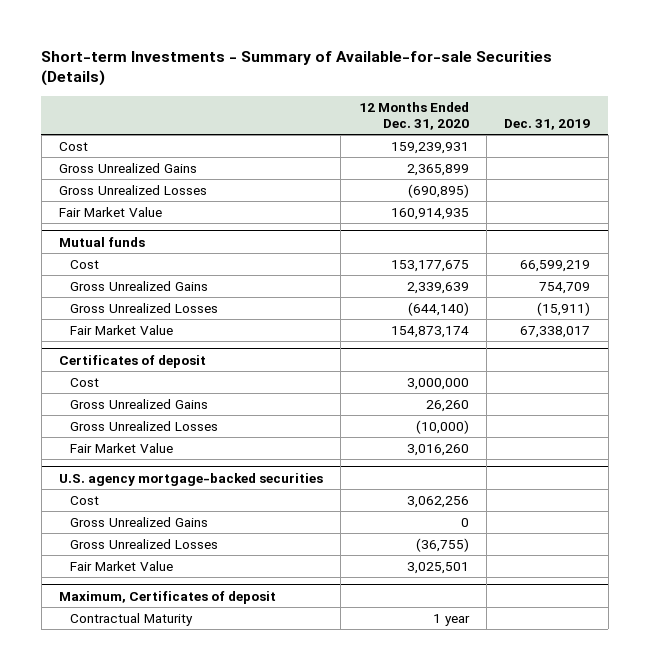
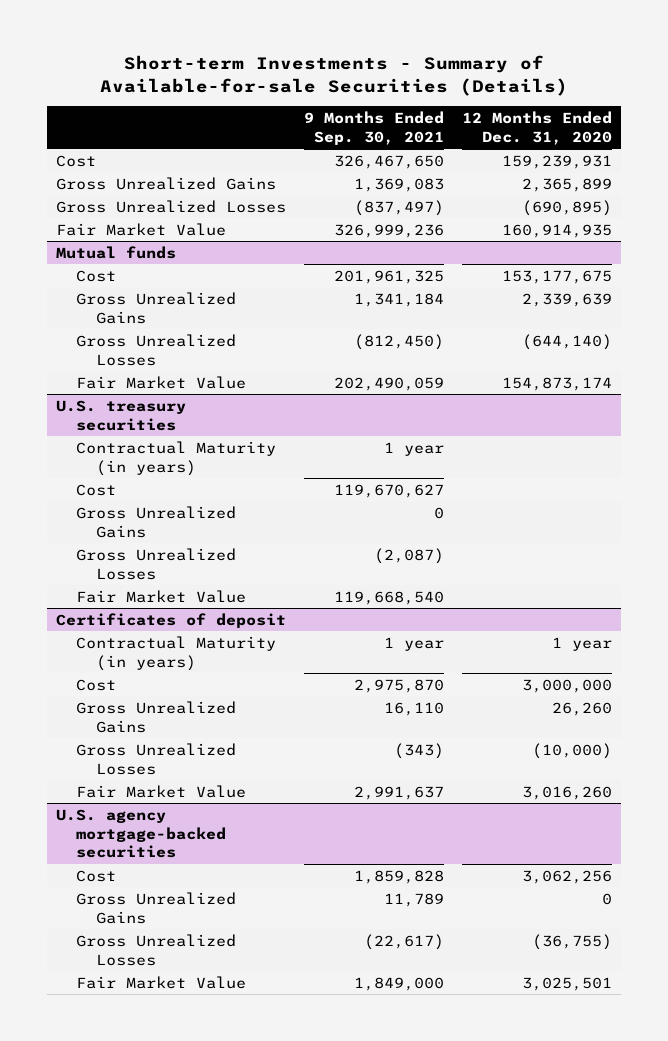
- | 12 Months Ended Dec. 31, 2020 | Dec. 31, 2019
+ | 9 Months Ended Sep. 30, 2021 | 12 Months Ended Dec. 31, 2020
+ U.S. treasury securities
+ Contractual Maturity (in years) | 1 year |
+ Cost | 119,670,627 |
+ Gross Unrealized Gains | 0 |
+ Gross Unrealized Losses | (2,087) |
+ Fair Market Value | 119,668,540 |
@ Certificates of deposit
+ Contractual Maturity (in years) | 1 year | 1 year
- Maximum, Certificates of deposit
- Contractual Maturity | 1 year |

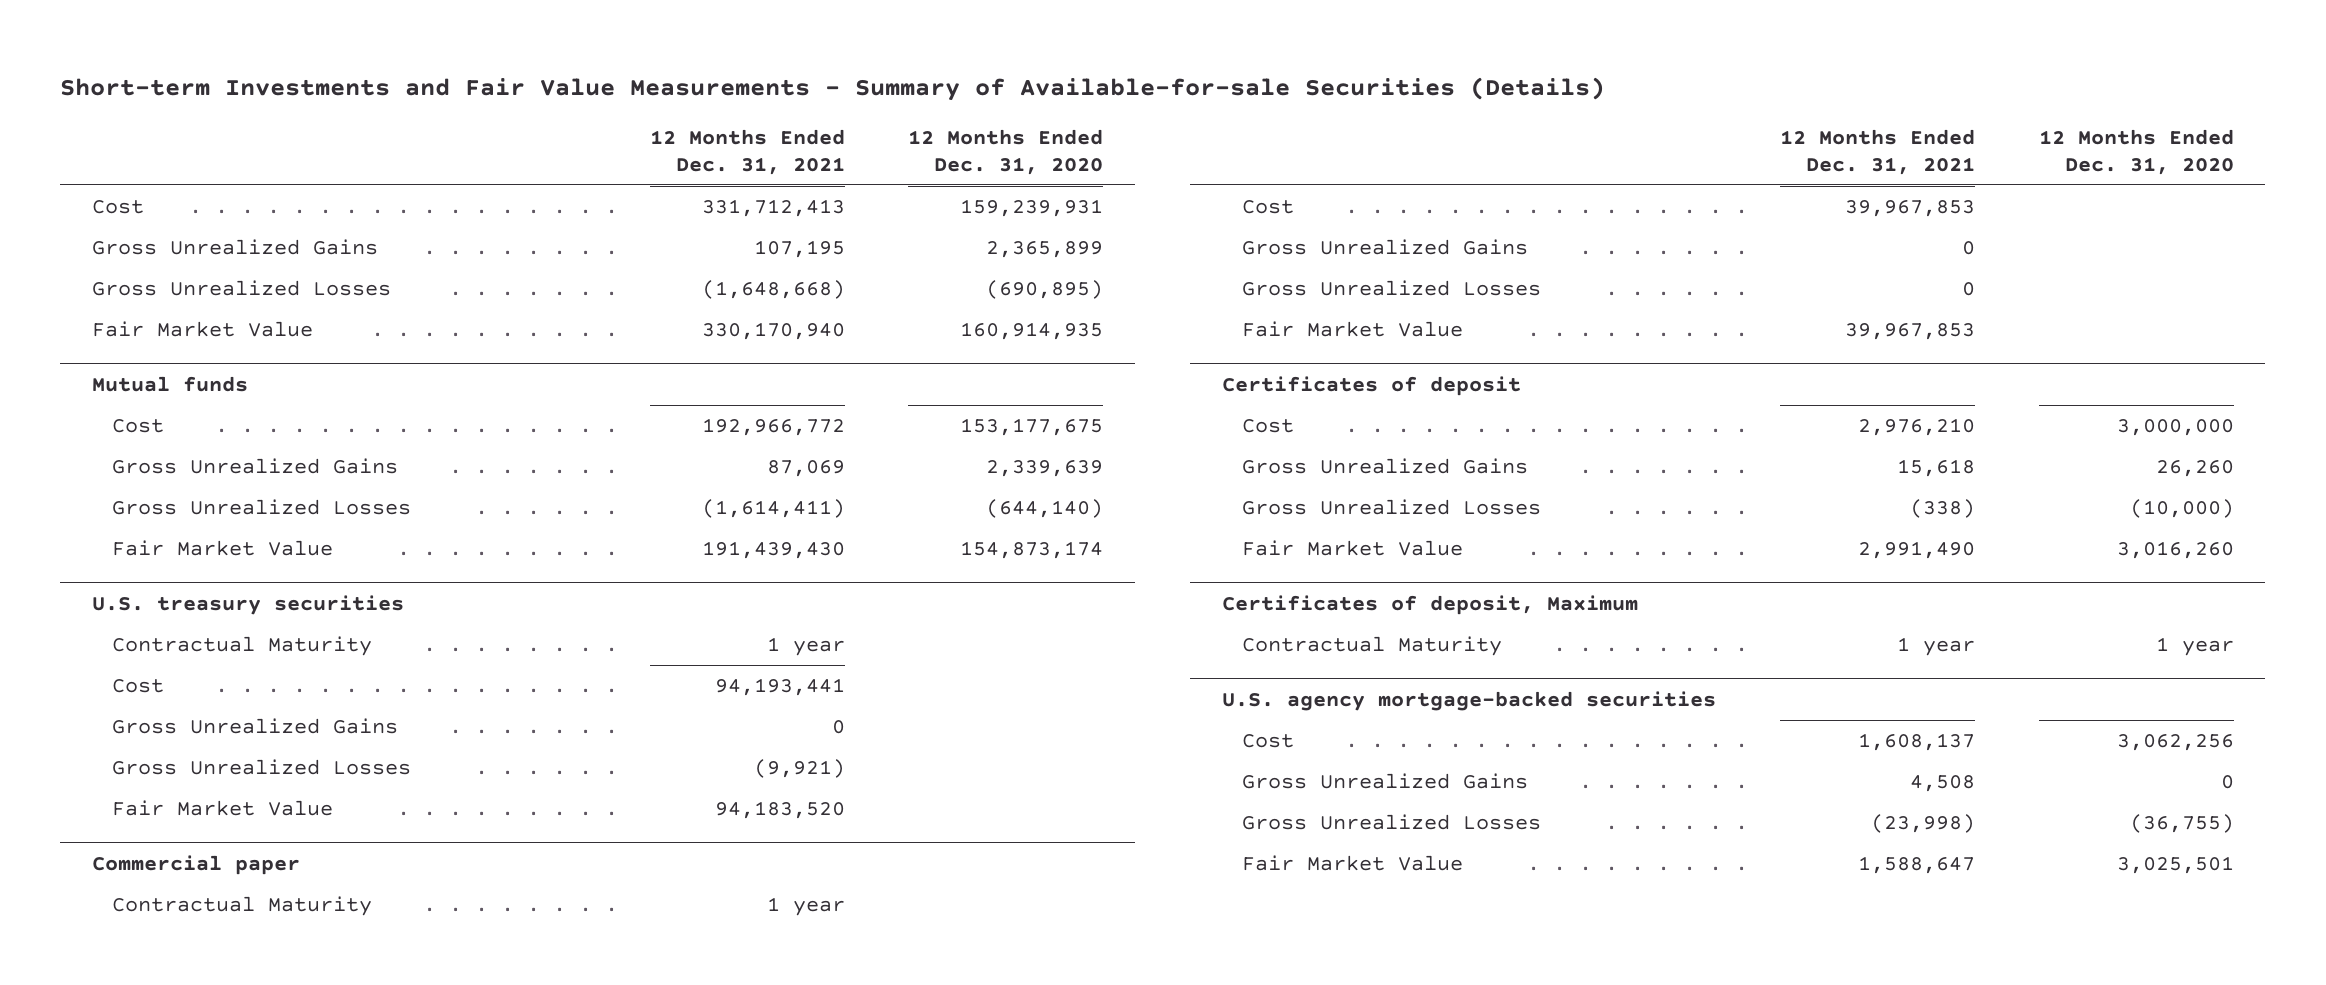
- Short-term Investments - Summary of Available-for-sale Securities (Details)
+ Short-term Investments and Fair Value Measurements - Summary of Available-for-sale Securities (Details)
- | 9 Months Ended Sep. 30, 2021 | 12 Months Ended Dec. 31, 2020
+ | 12 Months Ended Dec. 31, 2021 | 12 Months Ended Dec. 31, 2020
@ U.S. treasury securities
- Contractual Maturity (in years) | 1 year |
+ Contractual Maturity | 1 year |
+ Commercial paper
+ Contractual Maturity | 1 year |
+ Cost | 39,967,853 |
+ Gross Unrealized Gains | 0 |
+ Gross Unrealized Losses | 0 |
+ Fair Market Value | 39,967,853 |
@ Certificates of deposit
- Contractual Maturity (in years) | 1 year | 1 year
+ Certificates of deposit, Maximum
+ Contractual Maturity | 1 year | 1 year

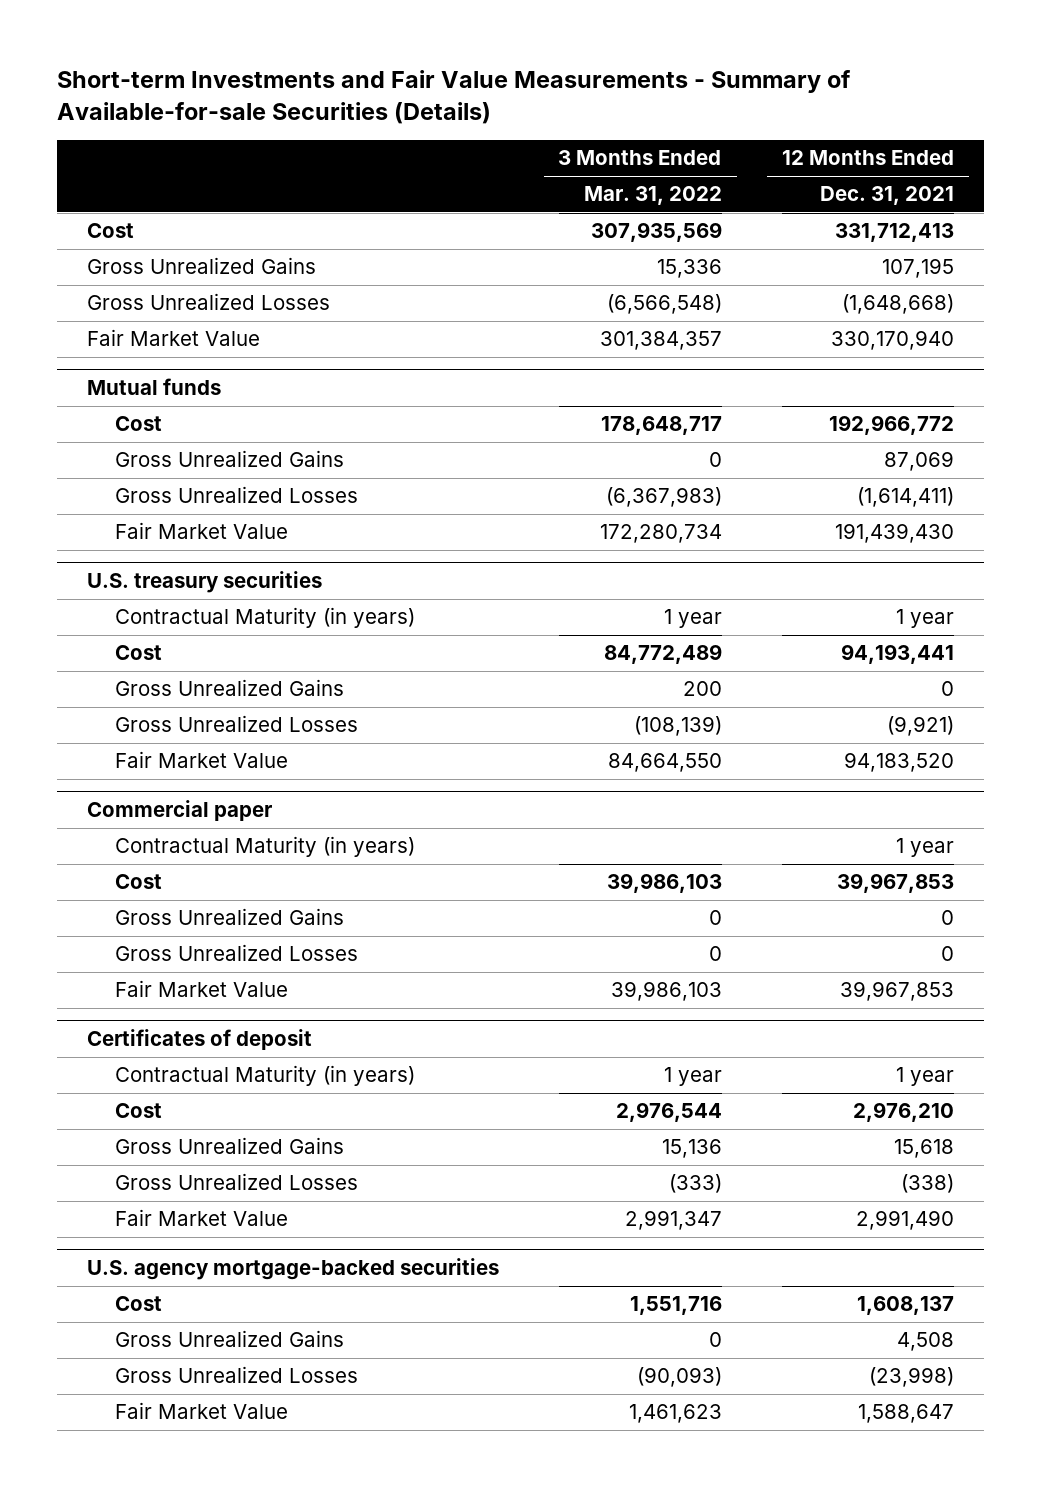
- | 12 Months Ended Dec. 31, 2021 | 12 Months Ended Dec. 31, 2020
+ | 3 Months Ended Mar. 31, 2022 | 12 Months Ended Dec. 31, 2021
@ U.S. treasury securities
- Contractual Maturity | 1 year |
+ Contractual Maturity (in years) | 1 year | 1 year
@ Commercial paper
- Contractual Maturity | 1 year |
+ Contractual Maturity (in years) | | 1 year
@ Certificates of deposit
+ Contractual Maturity (in years) | 1 year | 1 year
- Certificates of deposit, Maximum
- Contractual Maturity | 1 year | 1 year

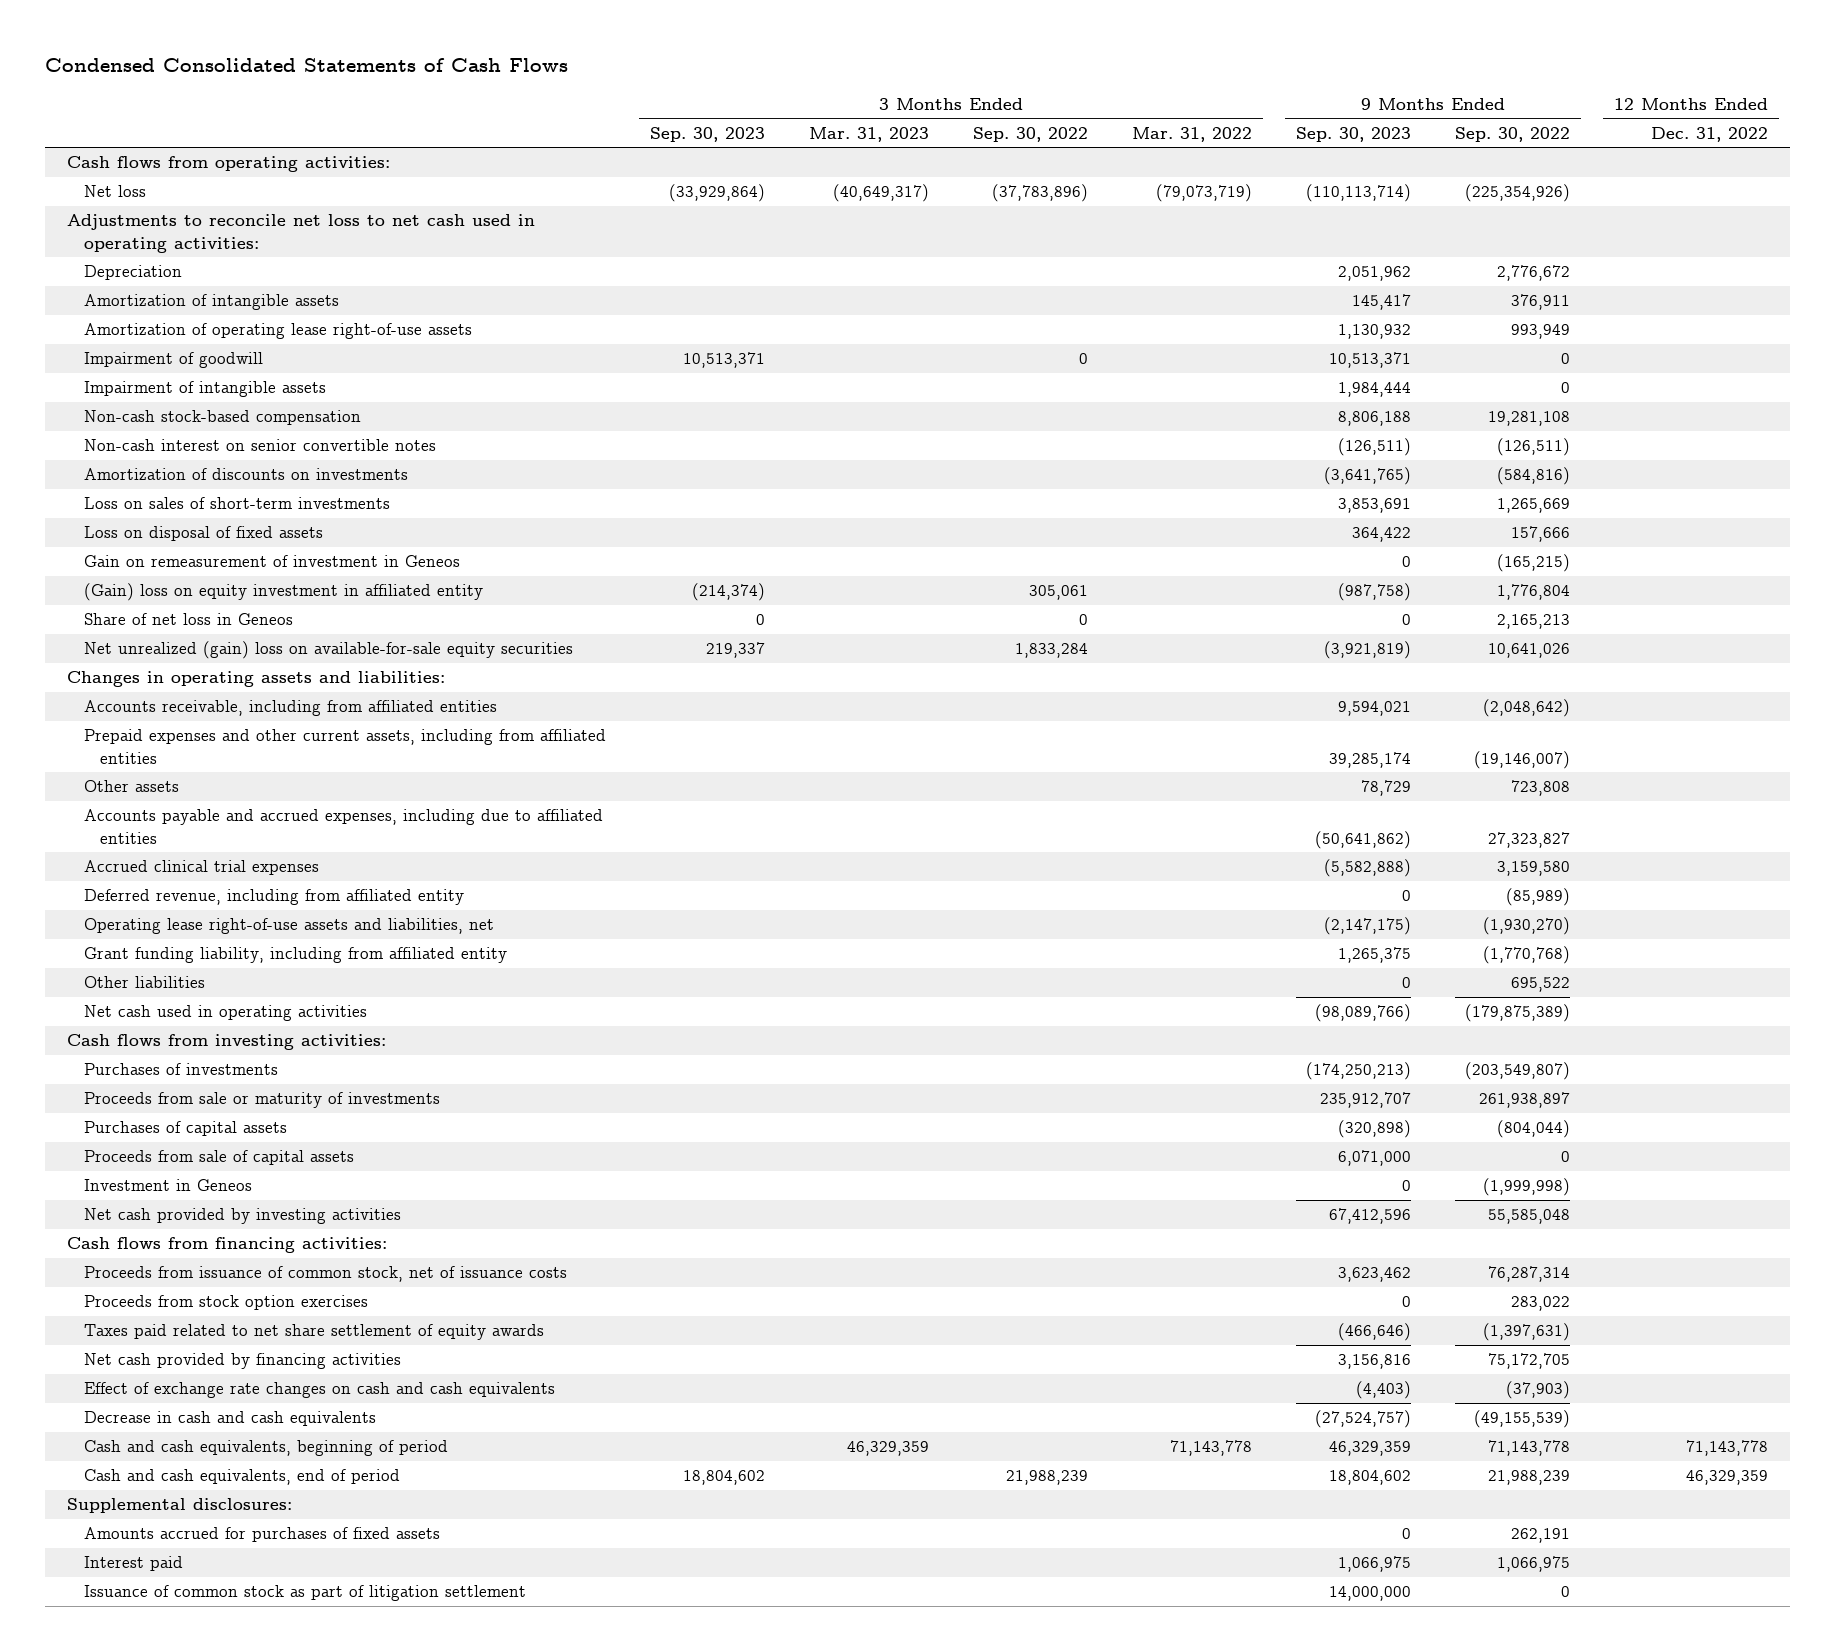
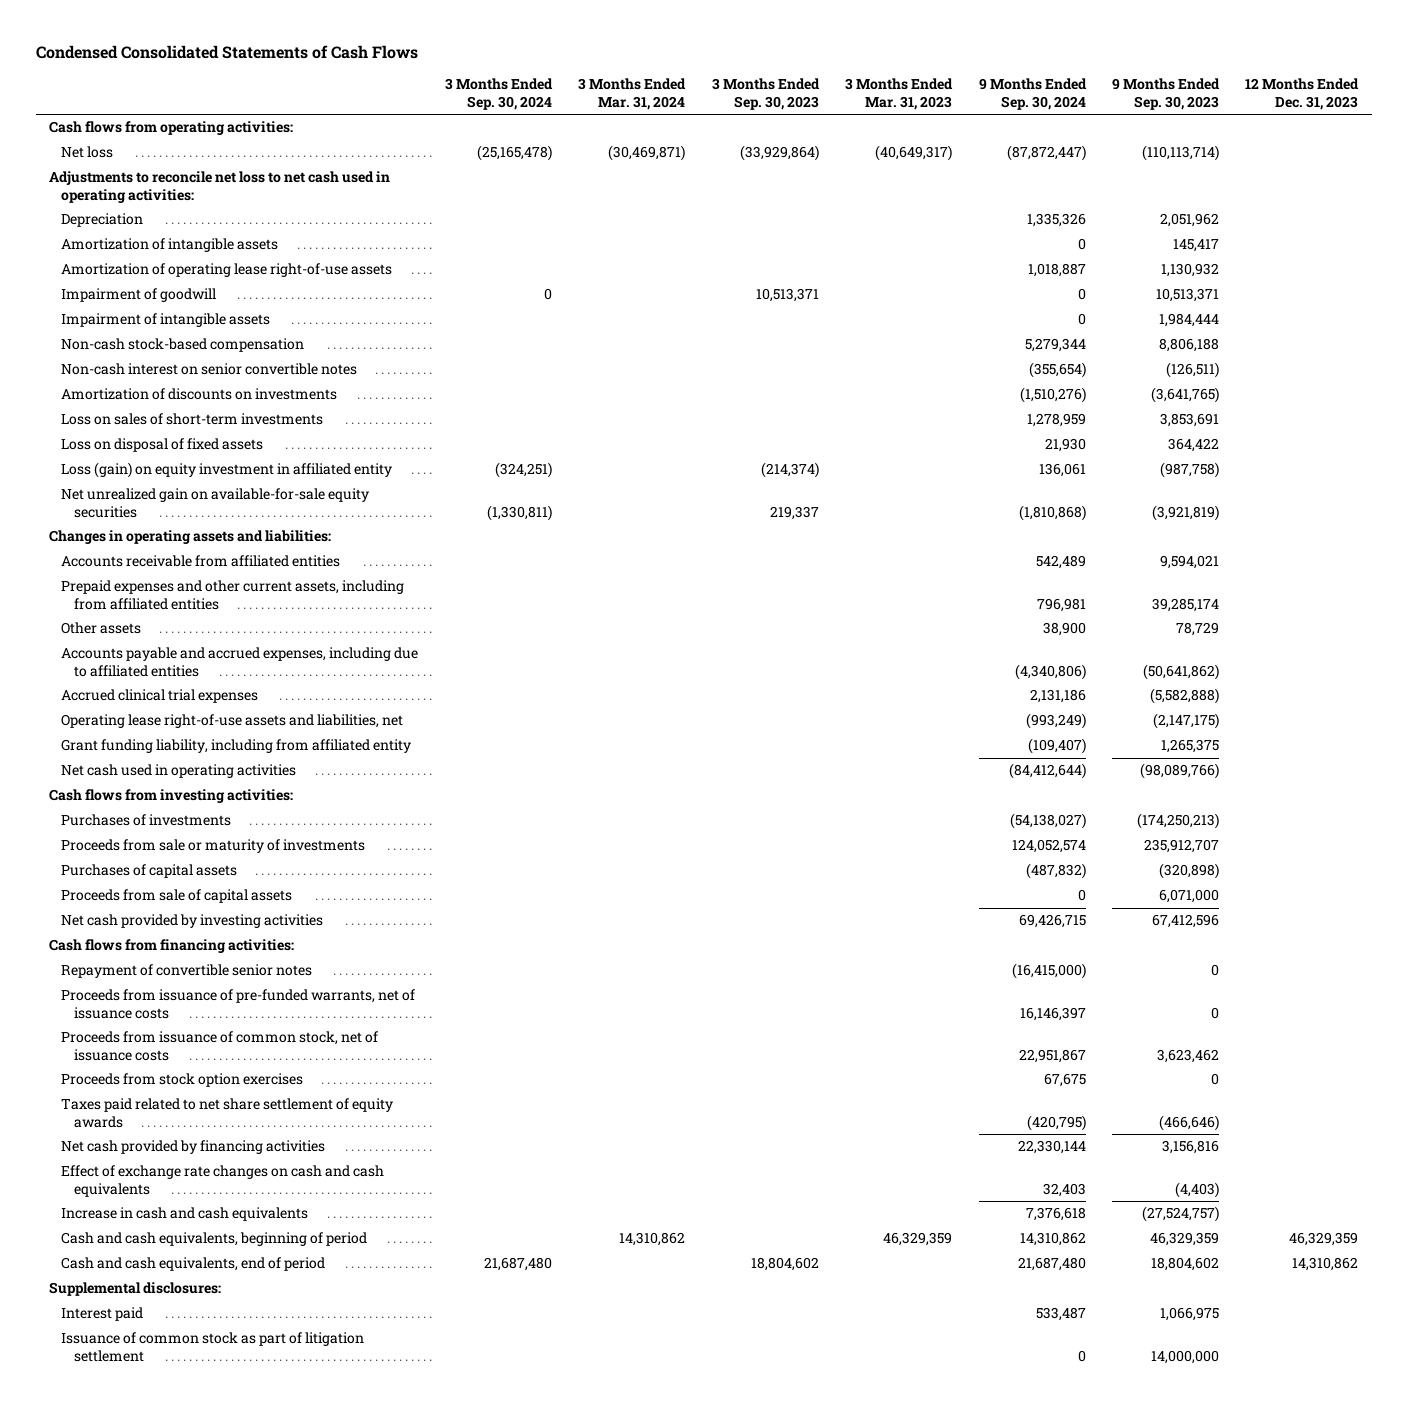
- | 3 Months Ended Sep. 30, 2023 | 3 Months Ended Mar. 31, 2023 | 3 Months Ended Sep. 30, 2022 | 3 Months Ended Mar. 31, 2022 | 9 Months Ended Sep. 30, 2023 | 9 Months Ended Sep. 30, 2022 | 12 Months Ended Dec. 31, 2022
+ | 3 Months Ended Sep. 30, 2024 | 3 Months Ended Mar. 31, 2024 | 3 Months Ended Sep. 30, 2023 | 3 Months Ended Mar. 31, 2023 | 9 Months Ended Sep. 30, 2024 | 9 Months Ended Sep. 30, 2023 | 12 Months Ended Dec. 31, 2023
- Gain on remeasurement of investment in Geneos | | | | | 0 | (165,215) |
- (Gain) loss on equity investment in affiliated entity | (214,374) | | 305,061 | | (987,758) | 1,776,804 |
- Share of net loss in Geneos | 0 | | 0 | | 0 | 2,165,213 |
- Net unrealized (gain) loss on available-for-sale equity securities | 219,337 | | 1,833,284 | | (3,921,819) | 10,641,026 |
+ Loss (gain) on equity investment in affiliated entity | (324,251) | | (214,374) | | 136,061 | (987,758) |
+ Net unrealized gain on available-for-sale equity securities | (1,330,811) | | 219,337 | | (1,810,868) | (3,921,819) |
- Accounts receivable, including from affiliated entities | | | | | 9,594,021 | (2,048,642) |
+ Accounts receivable from affiliated entities | | | | | 542,489 | 9,594,021 |
- Deferred revenue, including from affiliated entity | | | | | 0 | (85,989) |
- Other liabilities | | | | | 0 | 695,522 |
- Investment in Geneos | | | | | 0 | (1,999,998) |
+ Repayment of convertible senior notes | | | | | (16,415,000) | 0 |
+ Proceeds from issuance of pre-funded warrants, net of issuance costs | | | | | 16,146,397 | 0 |
- Decrease in cash and cash equivalents | | | | | (27,524,757) | (49,155,539) |
+ Increase in cash and cash equivalents | | | | | 7,376,618 | (27,524,757) |
- Amounts accrued for purchases of fixed assets | | | | | 0 | 262,191 |

